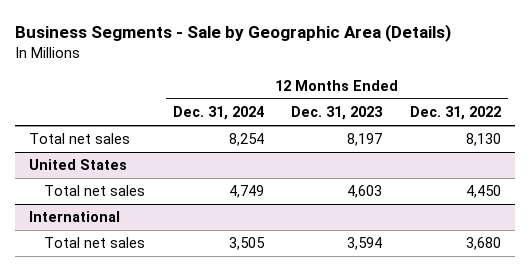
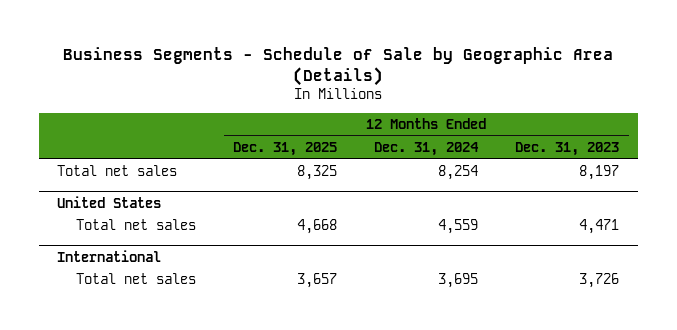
- Business Segments - Sale by Geographic Area (Details)
+ Business Segments - Schedule of Sale by Geographic Area (Details)
- | 12 Months Ended Dec. 31, 2024 | 12 Months Ended Dec. 31, 2023 | 12 Months Ended Dec. 31, 2022
+ | 12 Months Ended Dec. 31, 2025 | 12 Months Ended Dec. 31, 2024 | 12 Months Ended Dec. 31, 2023
@ United States
- Total net sales | 4,749 | 4,603 | 4,450
+ Total net sales | 4,668 | 4,559 | 4,471
@ International
- Total net sales | 3,505 | 3,594 | 3,680
+ Total net sales | 3,657 | 3,695 | 3,726

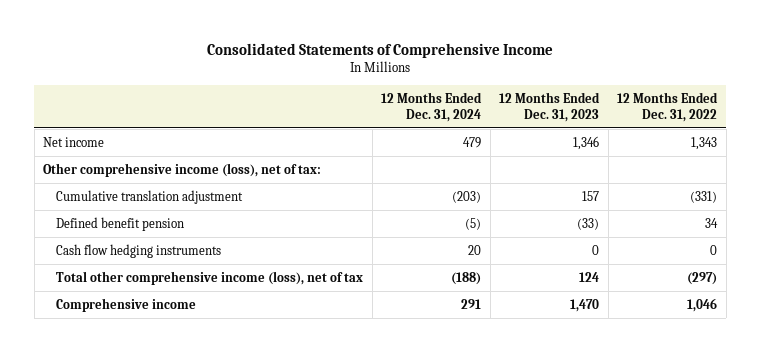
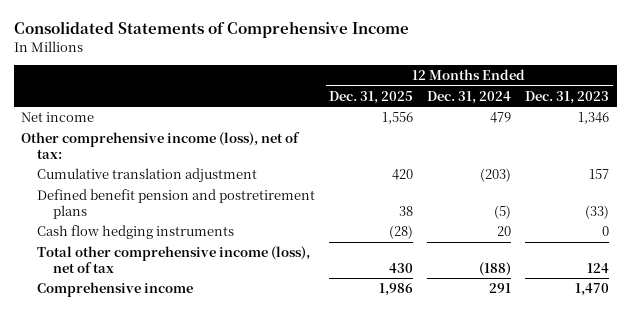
- | 12 Months Ended Dec. 31, 2024 | 12 Months Ended Dec. 31, 2023 | 12 Months Ended Dec. 31, 2022
+ | 12 Months Ended Dec. 31, 2025 | 12 Months Ended Dec. 31, 2024 | 12 Months Ended Dec. 31, 2023
- Defined benefit pension | (5) | (33) | 34
+ Defined benefit pension and postretirement plans | 38 | (5) | (33)

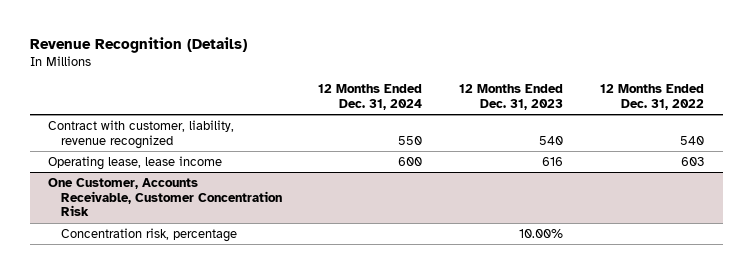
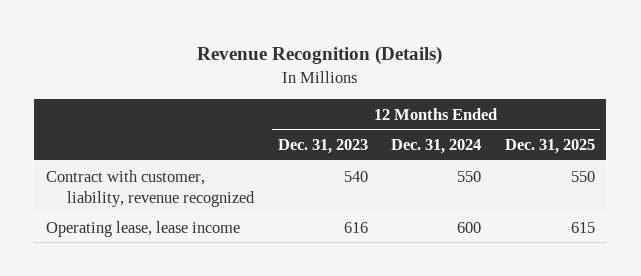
- | 12 Months Ended Dec. 31, 2024 | 12 Months Ended Dec. 31, 2023 | 12 Months Ended Dec. 31, 2022
+ | 12 Months Ended Dec. 31, 2023 | 12 Months Ended Dec. 31, 2024 | 12 Months Ended Dec. 31, 2025
- One Customer, Accounts Receivable, Customer Concentration Risk
- Concentration risk, percentage | | 10.00% |

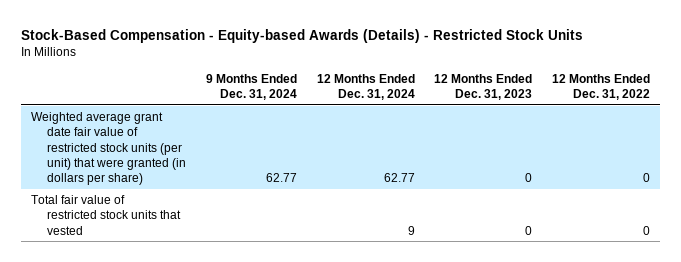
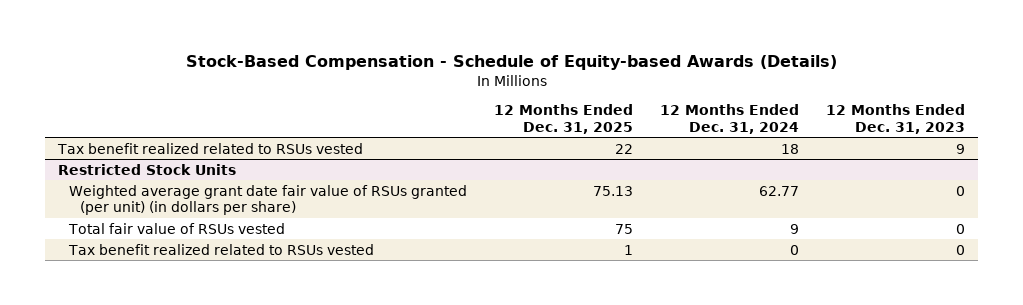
- Stock-Based Compensation - Equity-based Awards (Details) - Restricted Stock Units
+ Stock-Based Compensation - Schedule of Equity-based Awards (Details)
- | 9 Months Ended Dec. 31, 2024 | 12 Months Ended Dec. 31, 2024 | 12 Months Ended Dec. 31, 2023 | 12 Months Ended Dec. 31, 2022
+ | 12 Months Ended Dec. 31, 2025 | 12 Months Ended Dec. 31, 2024 | 12 Months Ended Dec. 31, 2023
- Weighted average grant date fair value of restricted stock units (per unit) that were granted (in dollars per share) | 62.77 | 62.77 | 0 | 0
- Total fair value of restricted stock units that vested | | 9 | 0 | 0
+ Tax benefit realized related to RSUs vested | 22 | 18 | 9
+ Restricted Stock Units
+ Weighted average grant date fair value of RSUs granted (per unit) (in dollars per share) | 75.13 | 62.77 | 0
+ Total fair value of RSUs vested | 75 | 9 | 0
+ Tax benefit realized related to RSUs vested | 1 | 0 | 0

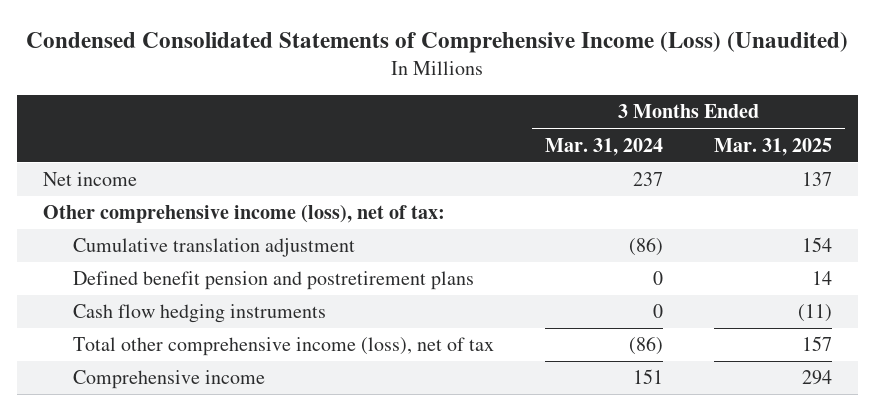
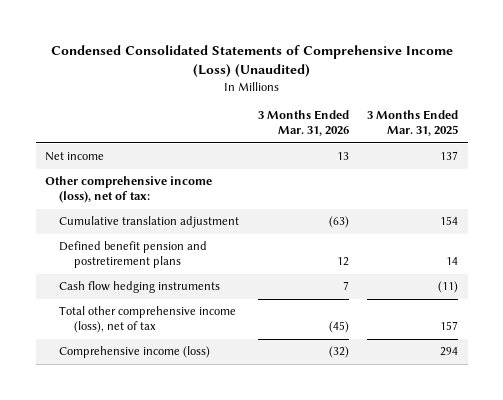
- | 3 Months Ended Mar. 31, 2024 | 3 Months Ended Mar. 31, 2025
+ | 3 Months Ended Mar. 31, 2026 | 3 Months Ended Mar. 31, 2025
- Comprehensive income | 151 | 294
+ Comprehensive income (loss) | (32) | 294

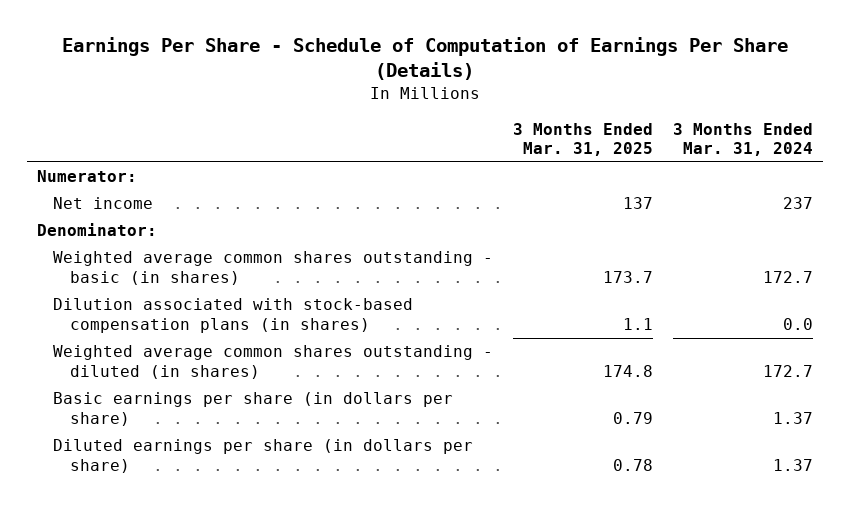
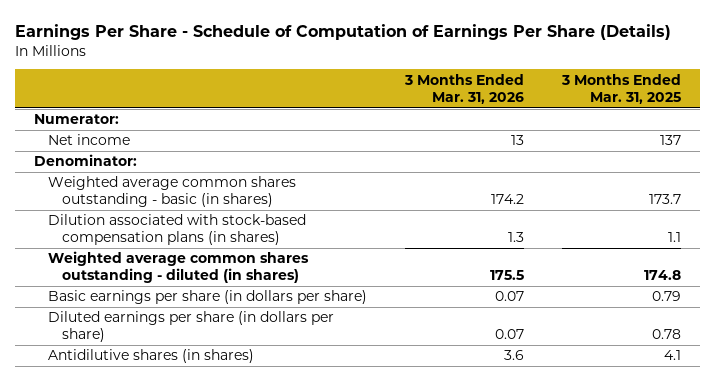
- | 3 Months Ended Mar. 31, 2025 | 3 Months Ended Mar. 31, 2024
+ | 3 Months Ended Mar. 31, 2026 | 3 Months Ended Mar. 31, 2025
+ Antidilutive shares (in shares) | 3.6 | 4.1

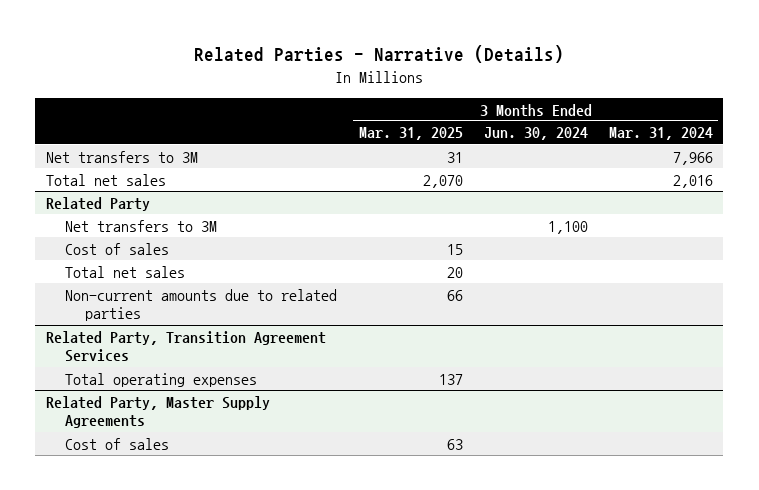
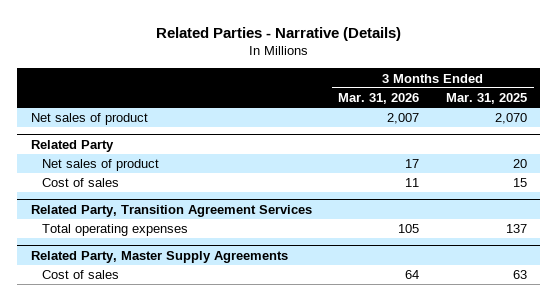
- | 3 Months Ended Mar. 31, 2025 | 3 Months Ended Jun. 30, 2024 | 3 Months Ended Mar. 31, 2024
+ | 3 Months Ended Mar. 31, 2026 | 3 Months Ended Mar. 31, 2025
- Net transfers to 3M | 31 | | 7,966
- Total net sales | 2,070 | | 2,016
+ Net sales of product | 2,007 | 2,070
@ Related Party
- Net transfers to 3M | | 1,100 |
+ Net sales of product | 17 | 20
- Total net sales | 20 | |
- Non-current amounts due to related parties | 66 | |

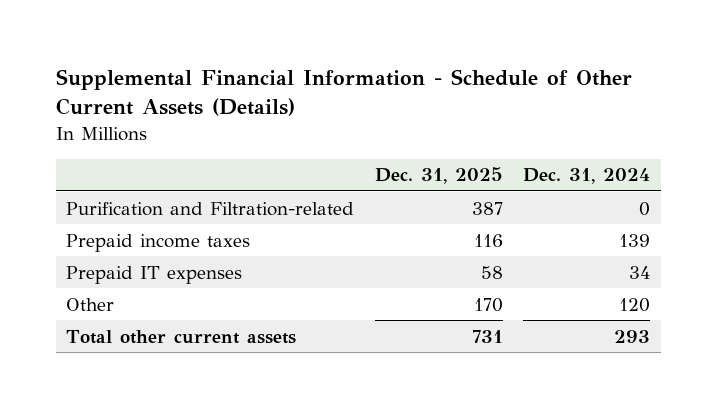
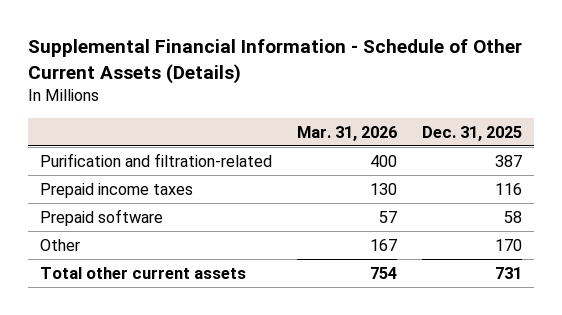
- | Dec. 31, 2025 | Dec. 31, 2024
+ | Mar. 31, 2026 | Dec. 31, 2025
- Purification and Filtration-related | 387 | 0
+ Purification and filtration-related | 400 | 387
- Prepaid IT expenses | 58 | 34
+ Prepaid software | 57 | 58

